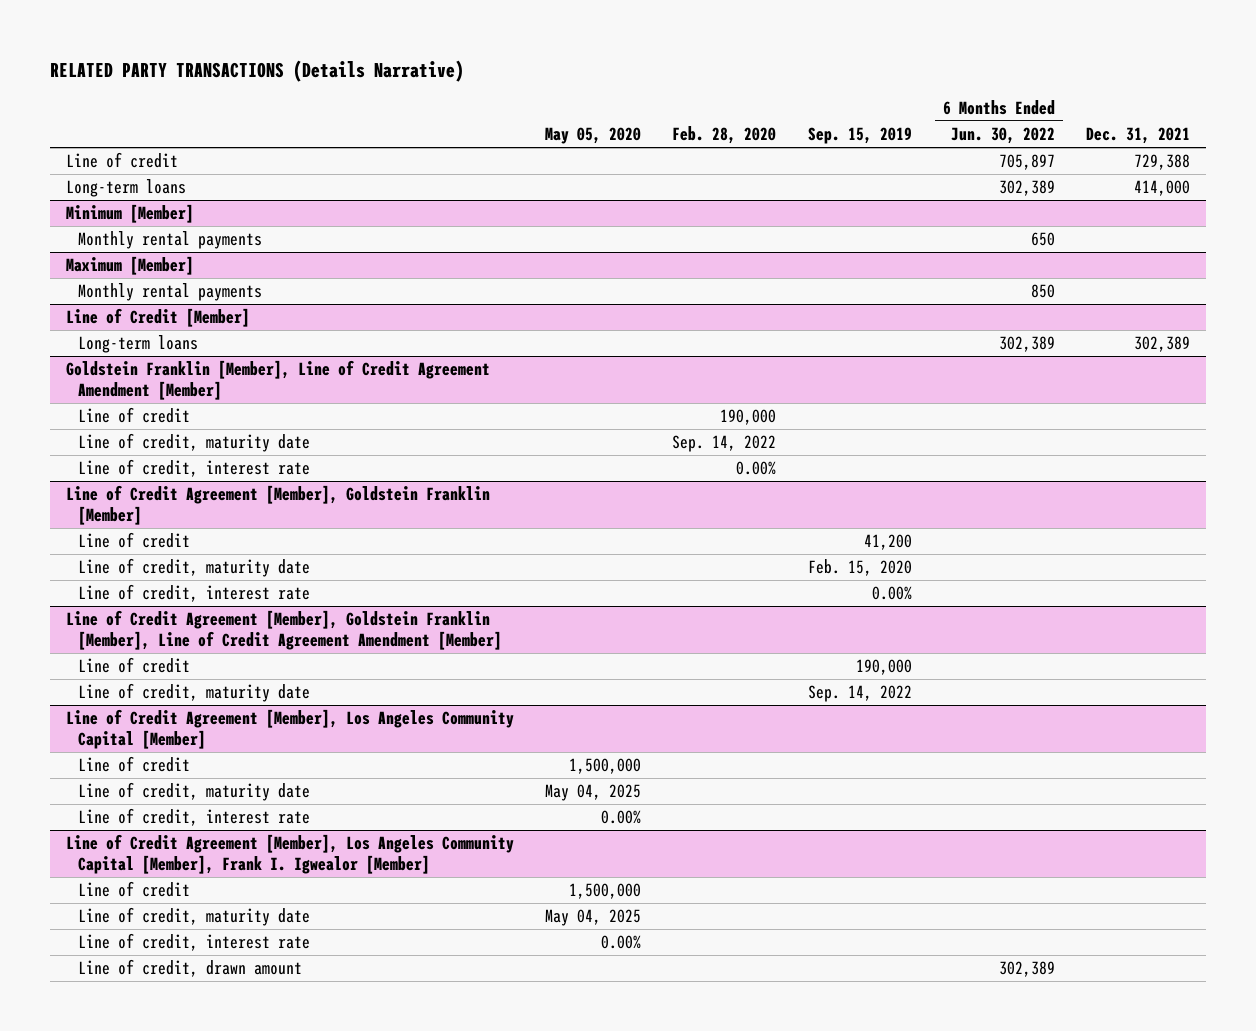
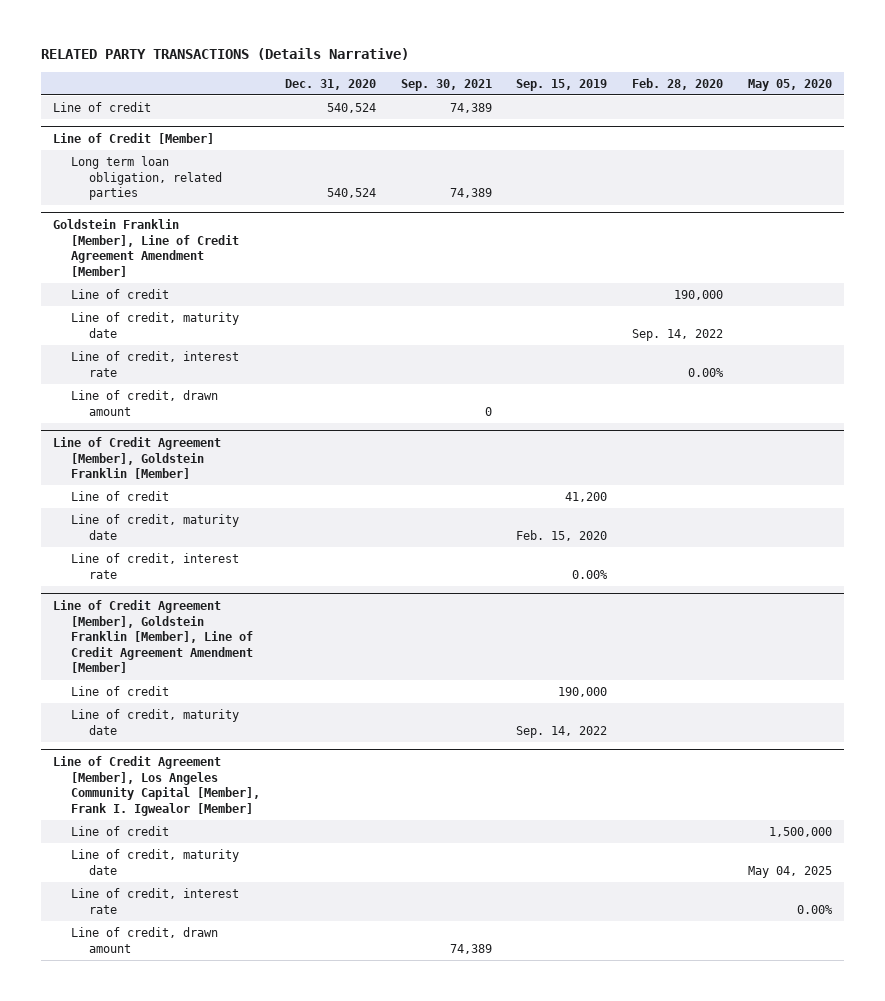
- | May 05, 2020 | Feb. 28, 2020 | Sep. 15, 2019 | 6 Months Ended Jun. 30, 2022 | Dec. 31, 2021
+ | Dec. 31, 2020 | Sep. 30, 2021 | Sep. 15, 2019 | Feb. 28, 2020 | May 05, 2020
- Long-term loans | | | | 302,389 | 414,000
- Minimum [Member]
- Monthly rental payments | | | | 650 |
- Maximum [Member]
- Monthly rental payments | | | | 850 |
@ Line of Credit [Member]
- Long-term loans | | | | 302,389 | 302,389
+ Long term loan obligation, related parties | 540,524 | 74,389 | | |
@ Goldstein Franklin [Member], Line of Credit Agreement Amendment [Member]
+ Line of credit, drawn amount | | 0 | | |
- Line of Credit Agreement [Member], Los Angeles Community Capital [Member]
- Line of credit | 1,500,000 | | | |
- Line of credit, maturity date | May 04, 2025 | | | |
- Line of credit, interest rate | 0.00% | | | |

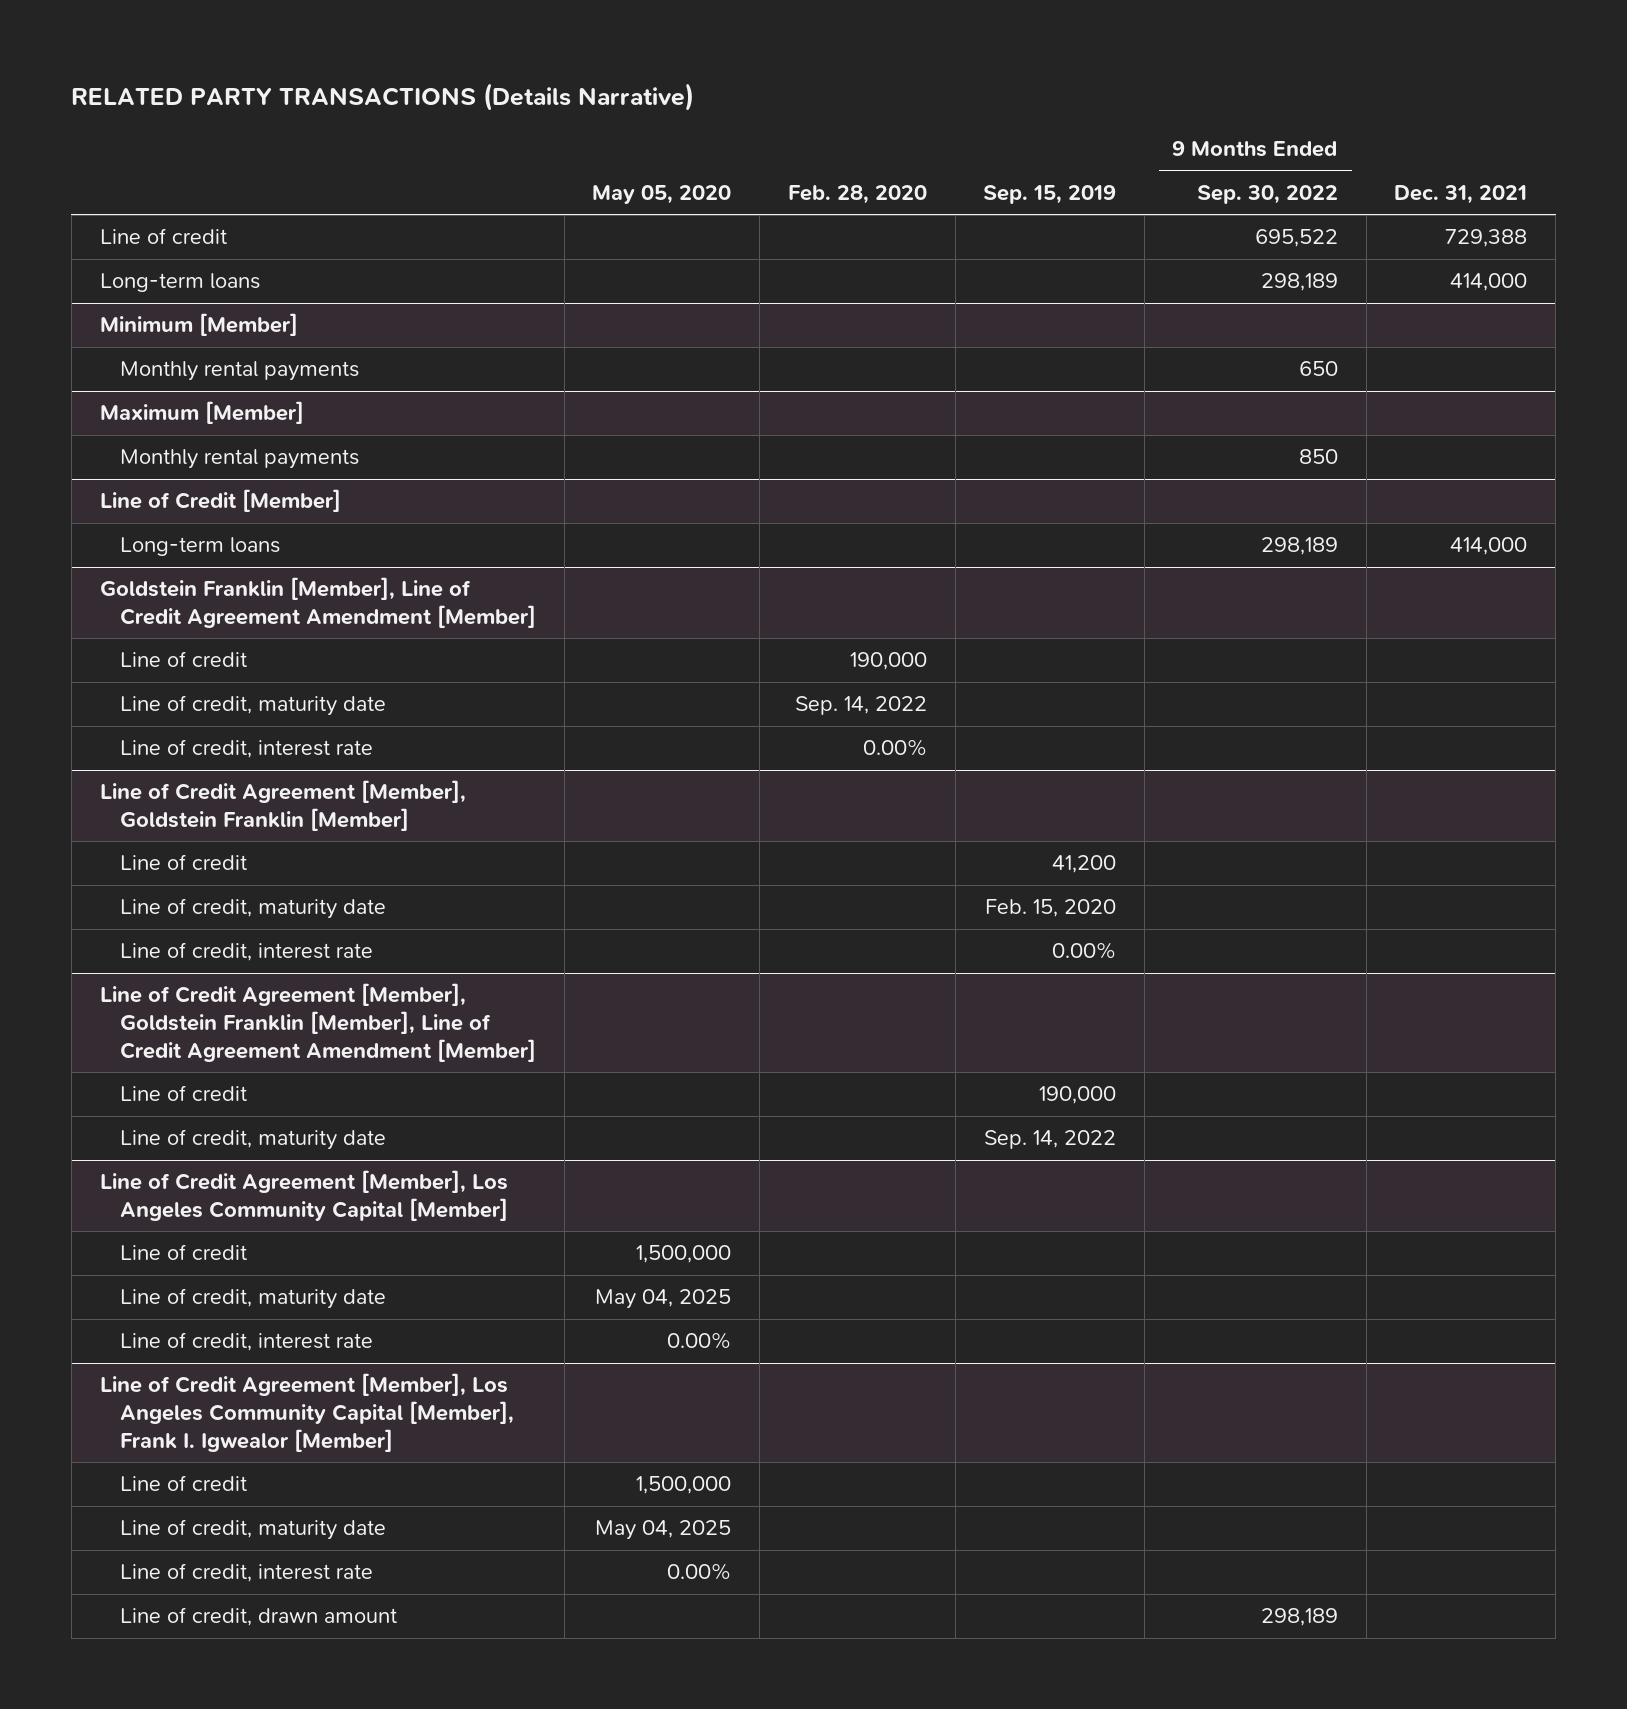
- | Dec. 31, 2020 | Sep. 30, 2021 | Sep. 15, 2019 | Feb. 28, 2020 | May 05, 2020
+ | May 05, 2020 | Feb. 28, 2020 | Sep. 15, 2019 | 9 Months Ended Sep. 30, 2022 | Dec. 31, 2021
+ Long-term loans | | | | 298,189 | 414,000
+ Minimum [Member]
+ Monthly rental payments | | | | 650 |
+ Maximum [Member]
+ Monthly rental payments | | | | 850 |
@ Line of Credit [Member]
- Long term loan obligation, related parties | 540,524 | 74,389 | | |
+ Long-term loans | | | | 298,189 | 414,000
@ Goldstein Franklin [Member], Line of Credit Agreement Amendment [Member]
- Line of credit, drawn amount | | 0 | | |
+ Line of Credit Agreement [Member], Los Angeles Community Capital [Member]
+ Line of credit | 1,500,000 | | | |
+ Line of credit, maturity date | May 04, 2025 | | | |
+ Line of credit, interest rate | 0.00% | | | |

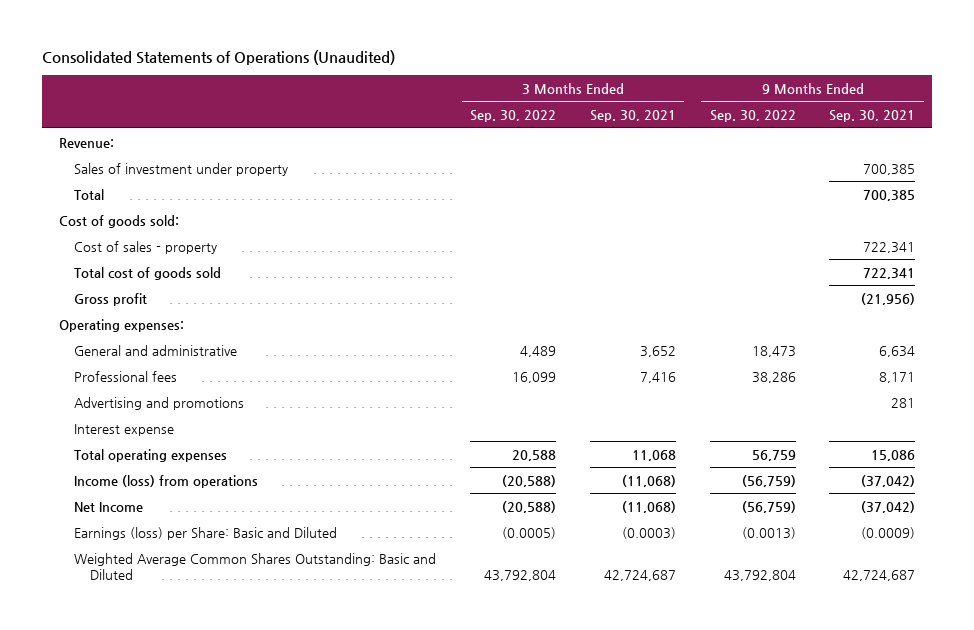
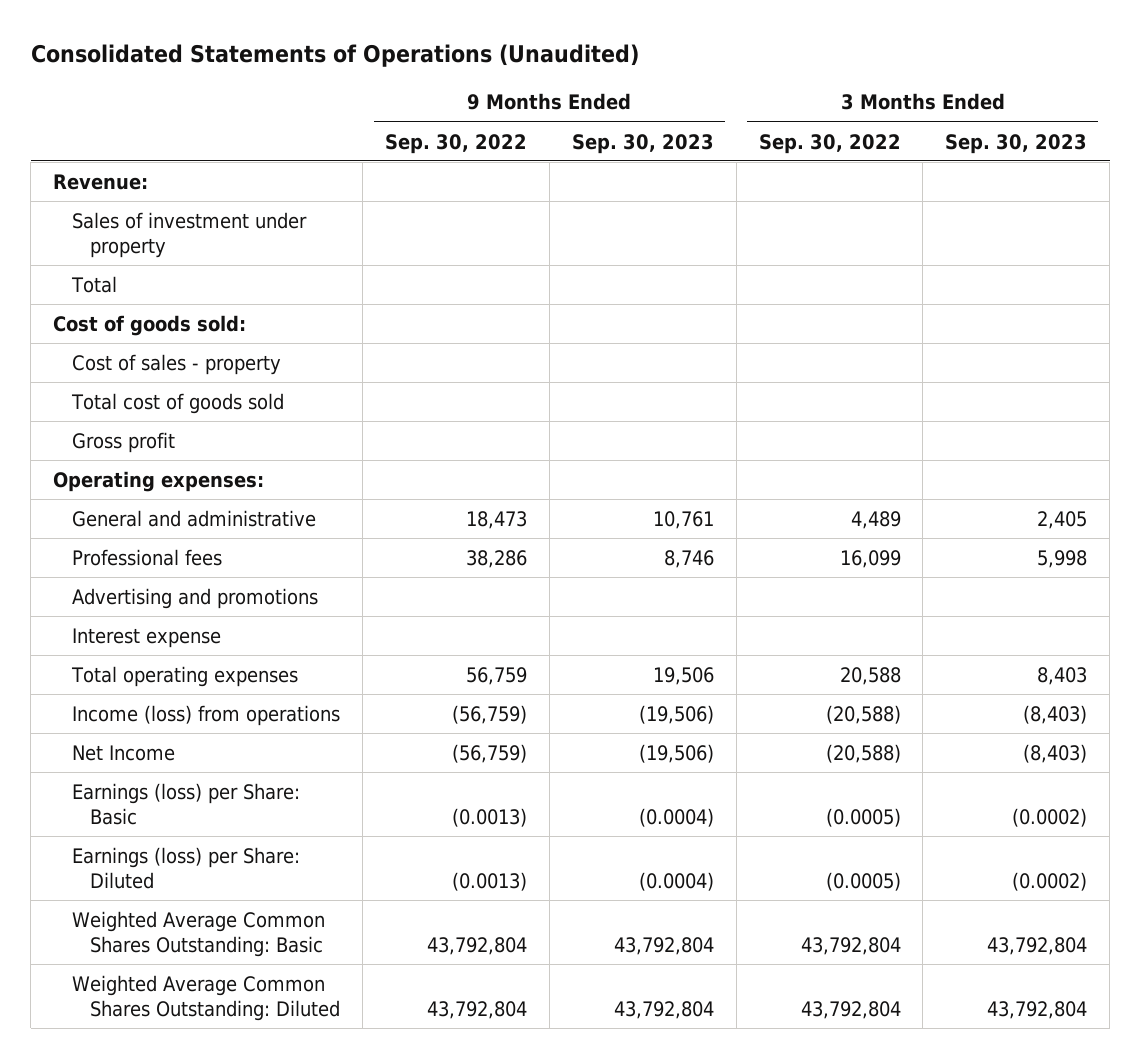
- | 3 Months Ended Sep. 30, 2022 | 3 Months Ended Sep. 30, 2021 | 9 Months Ended Sep. 30, 2022 | 9 Months Ended Sep. 30, 2021
+ | 9 Months Ended Sep. 30, 2022 | 9 Months Ended Sep. 30, 2023 | 3 Months Ended Sep. 30, 2022 | 3 Months Ended Sep. 30, 2023
- Earnings (loss) per Share: Basic and Diluted | (0.0005) | (0.0003) | (0.0013) | (0.0009)
- Weighted Average Common Shares Outstanding: Basic and Diluted | 43,792,804 | 42,724,687 | 43,792,804 | 42,724,687
+ Earnings (loss) per Share: Basic | (0.0013) | (0.0004) | (0.0005) | (0.0002)
+ Earnings (loss) per Share: Diluted | (0.0013) | (0.0004) | (0.0005) | (0.0002)
+ Weighted Average Common Shares Outstanding: Basic | 43,792,804 | 43,792,804 | 43,792,804 | 43,792,804
+ Weighted Average Common Shares Outstanding: Diluted | 43,792,804 | 43,792,804 | 43,792,804 | 43,792,804

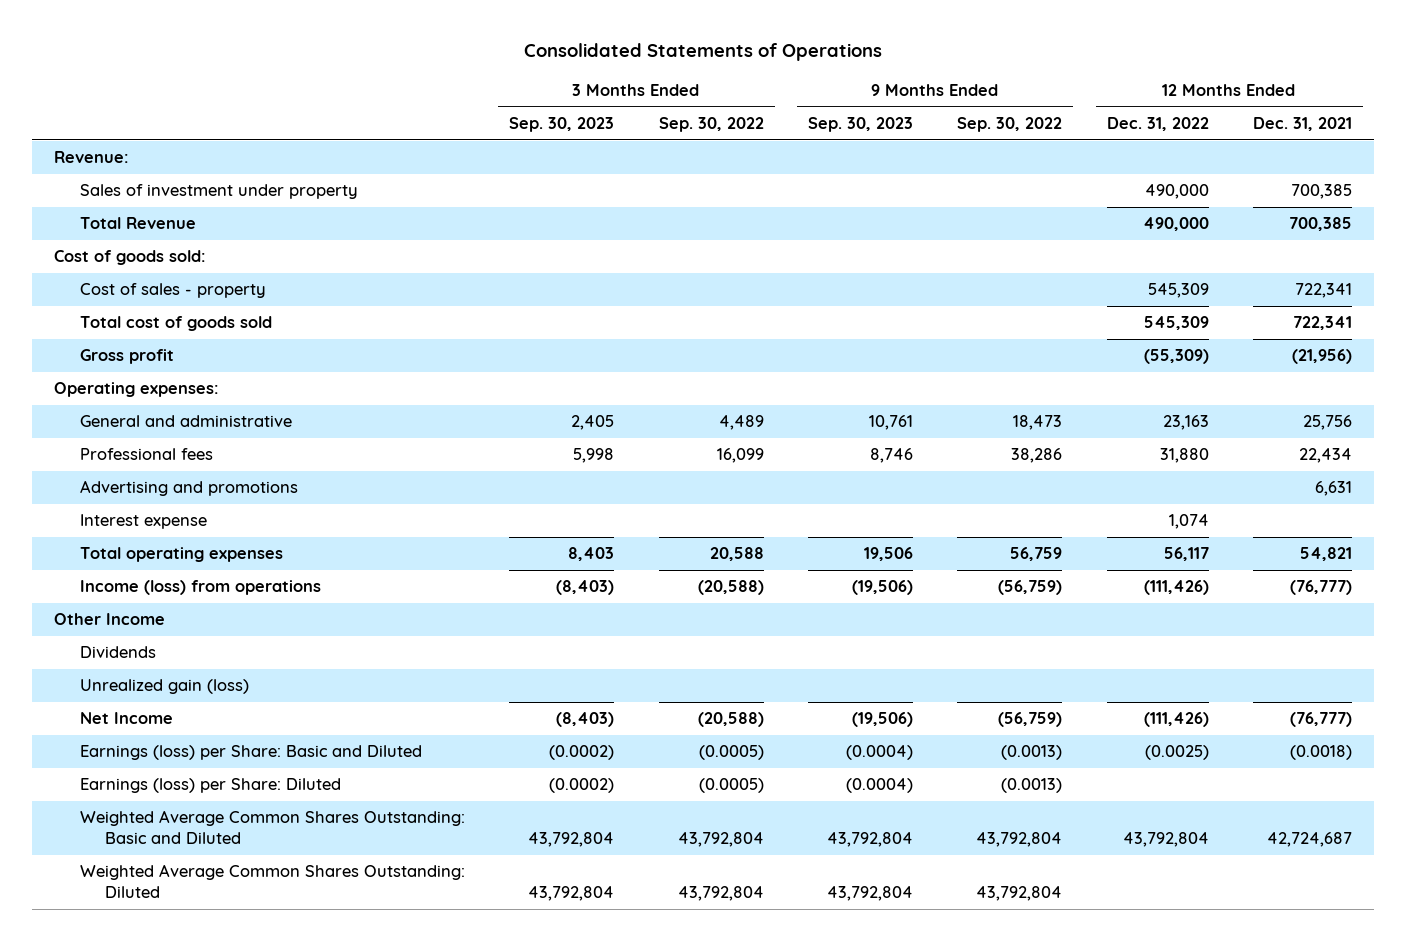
- Consolidated Statements of Operations (Unaudited)
+ Consolidated Statements of Operations
- | 9 Months Ended Sep. 30, 2022 | 9 Months Ended Sep. 30, 2023 | 3 Months Ended Sep. 30, 2022 | 3 Months Ended Sep. 30, 2023
+ | 3 Months Ended Sep. 30, 2023 | 3 Months Ended Sep. 30, 2022 | 9 Months Ended Sep. 30, 2023 | 9 Months Ended Sep. 30, 2022 | 12 Months Ended Dec. 31, 2022 | 12 Months Ended Dec. 31, 2021
- Total
+ Total Revenue | | | | | 490,000 | 700,385
+ Other Income
+ Dividends
+ Unrealized gain (loss)
- Earnings (loss) per Share: Basic | (0.0013) | (0.0004) | (0.0005) | (0.0002)
+ Earnings (loss) per Share: Basic and Diluted | (0.0002) | (0.0005) | (0.0004) | (0.0013) | (0.0025) | (0.0018)
- Weighted Average Common Shares Outstanding: Basic | 43,792,804 | 43,792,804 | 43,792,804 | 43,792,804
+ Weighted Average Common Shares Outstanding: Basic and Diluted | 43,792,804 | 43,792,804 | 43,792,804 | 43,792,804 | 43,792,804 | 42,724,687

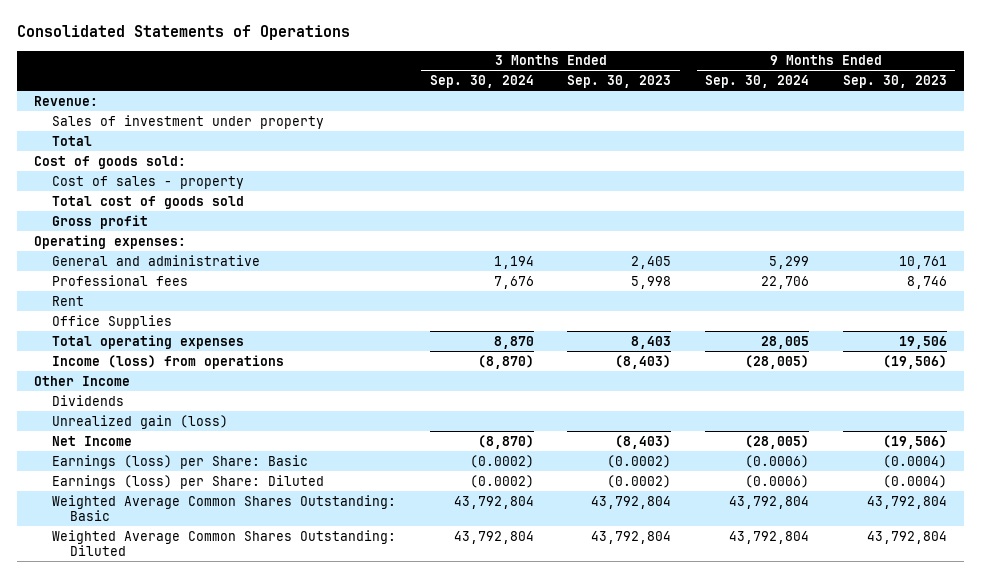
- | 3 Months Ended Sep. 30, 2023 | 3 Months Ended Sep. 30, 2022 | 9 Months Ended Sep. 30, 2023 | 9 Months Ended Sep. 30, 2022 | 12 Months Ended Dec. 31, 2022 | 12 Months Ended Dec. 31, 2021
+ | 3 Months Ended Sep. 30, 2024 | 3 Months Ended Sep. 30, 2023 | 9 Months Ended Sep. 30, 2024 | 9 Months Ended Sep. 30, 2023
- Total Revenue | | | | | 490,000 | 700,385
+ Total
- Advertising and promotions | | | | | | 6,631
- Interest expense | | | | | 1,074 |
+ Rent
+ Office Supplies
- Earnings (loss) per Share: Basic and Diluted | (0.0002) | (0.0005) | (0.0004) | (0.0013) | (0.0025) | (0.0018)
+ Earnings (loss) per Share: Basic | (0.0002) | (0.0002) | (0.0006) | (0.0004)
- Weighted Average Common Shares Outstanding: Basic and Diluted | 43,792,804 | 43,792,804 | 43,792,804 | 43,792,804 | 43,792,804 | 42,724,687
+ Weighted Average Common Shares Outstanding: Basic | 43,792,804 | 43,792,804 | 43,792,804 | 43,792,804

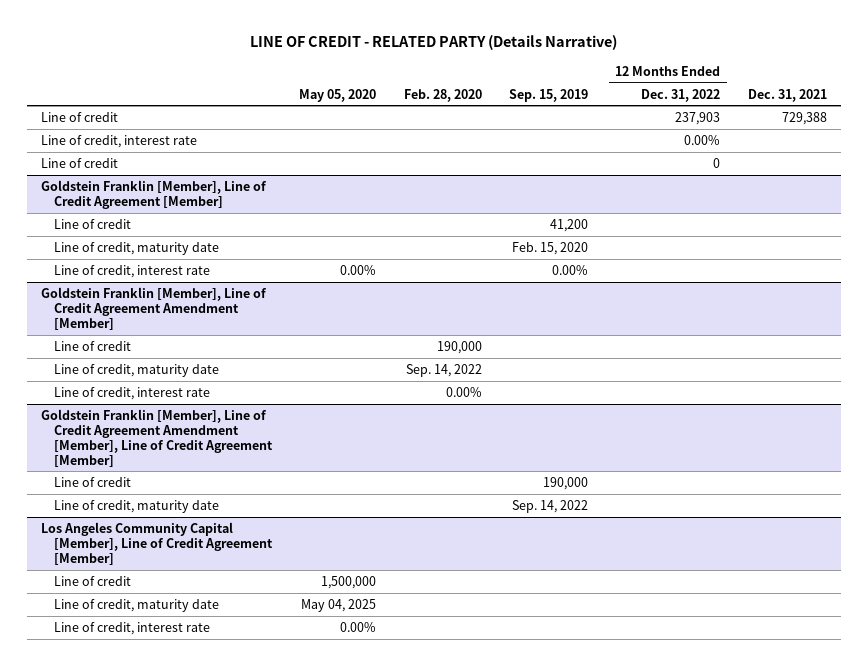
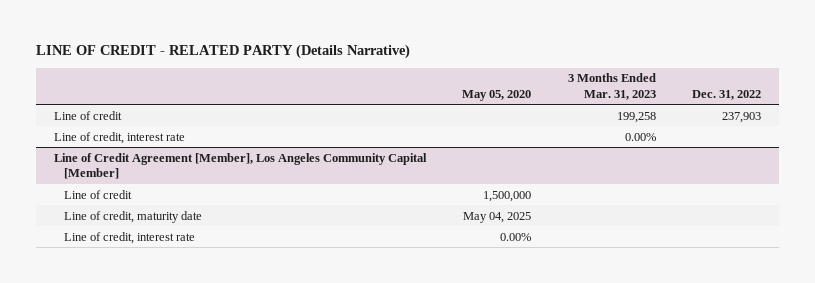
- | May 05, 2020 | Feb. 28, 2020 | Sep. 15, 2019 | 12 Months Ended Dec. 31, 2022 | Dec. 31, 2021
+ | May 05, 2020 | 3 Months Ended Mar. 31, 2023 | Dec. 31, 2022
- Line of credit | | | | 0 |
- Goldstein Franklin [Member], Line of Credit Agreement [Member]
- Line of credit | | | 41,200 | |
- Line of credit, maturity date | | | Feb. 15, 2020 | |
- Line of credit, interest rate | 0.00% | | 0.00% | |
- Goldstein Franklin [Member], Line of Credit Agreement Amendment [Member]
- Line of credit | | 190,000 | | |
- Line of credit, maturity date | | Sep. 14, 2022 | | |
- Line of credit, interest rate | | 0.00% | | |
- Goldstein Franklin [Member], Line of Credit Agreement Amendment [Member], Line of Credit Agreement [Member]
- Line of credit | | | 190,000 | |
- Line of credit, maturity date | | | Sep. 14, 2022 | |
- Los Angeles Community Capital [Member], Line of Credit Agreement [Member]
+ Line of Credit Agreement [Member], Los Angeles Community Capital [Member]

